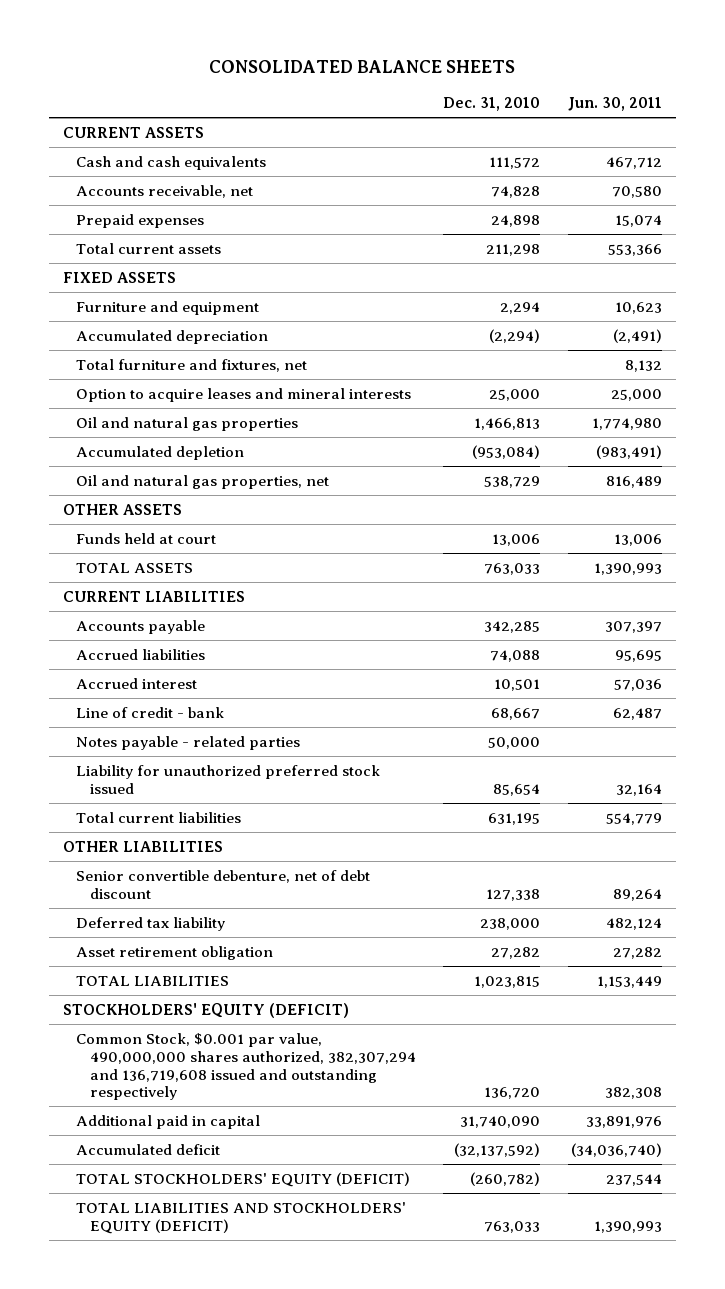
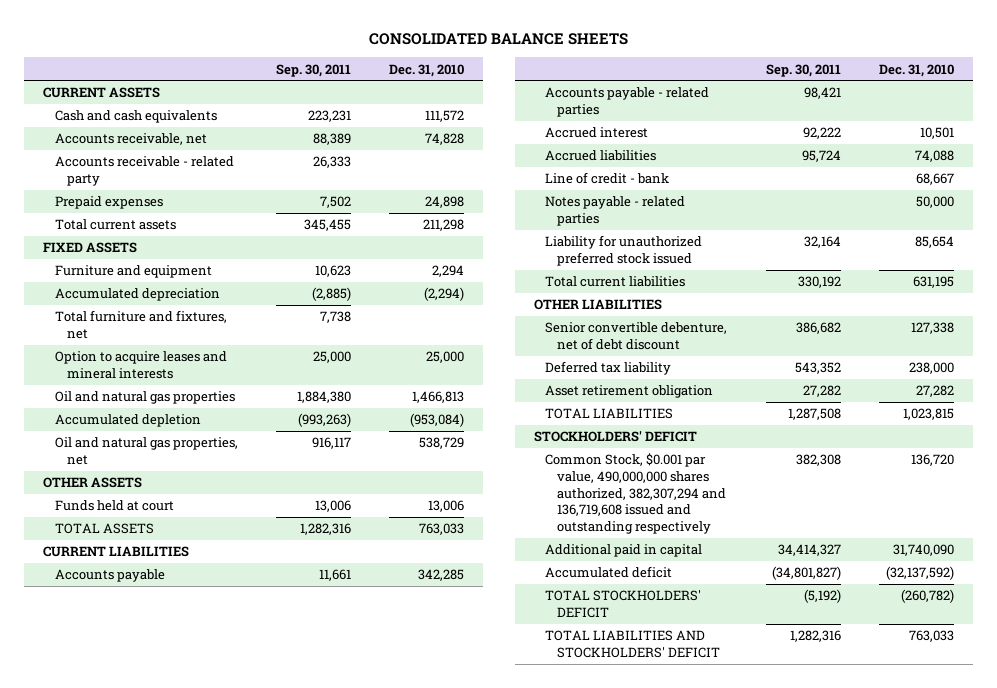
- | Dec. 31, 2010 | Jun. 30, 2011
+ | Sep. 30, 2011 | Dec. 31, 2010
+ Accounts receivable - related party | 26,333 |
+ Accounts payable - related parties | 98,421 |
moved down: Accrued liabilities | 95,724 | 74,088
- STOCKHOLDERS' EQUITY (DEFICIT)
+ STOCKHOLDERS' DEFICIT
- TOTAL STOCKHOLDERS' EQUITY (DEFICIT) | (260,782) | 237,544
- TOTAL LIABILITIES AND STOCKHOLDERS' EQUITY (DEFICIT) | 763,033 | 1,390,993
+ TOTAL STOCKHOLDERS' DEFICIT | (5,192) | (260,782)
+ TOTAL LIABILITIES AND STOCKHOLDERS' DEFICIT | 1,282,316 | 763,033

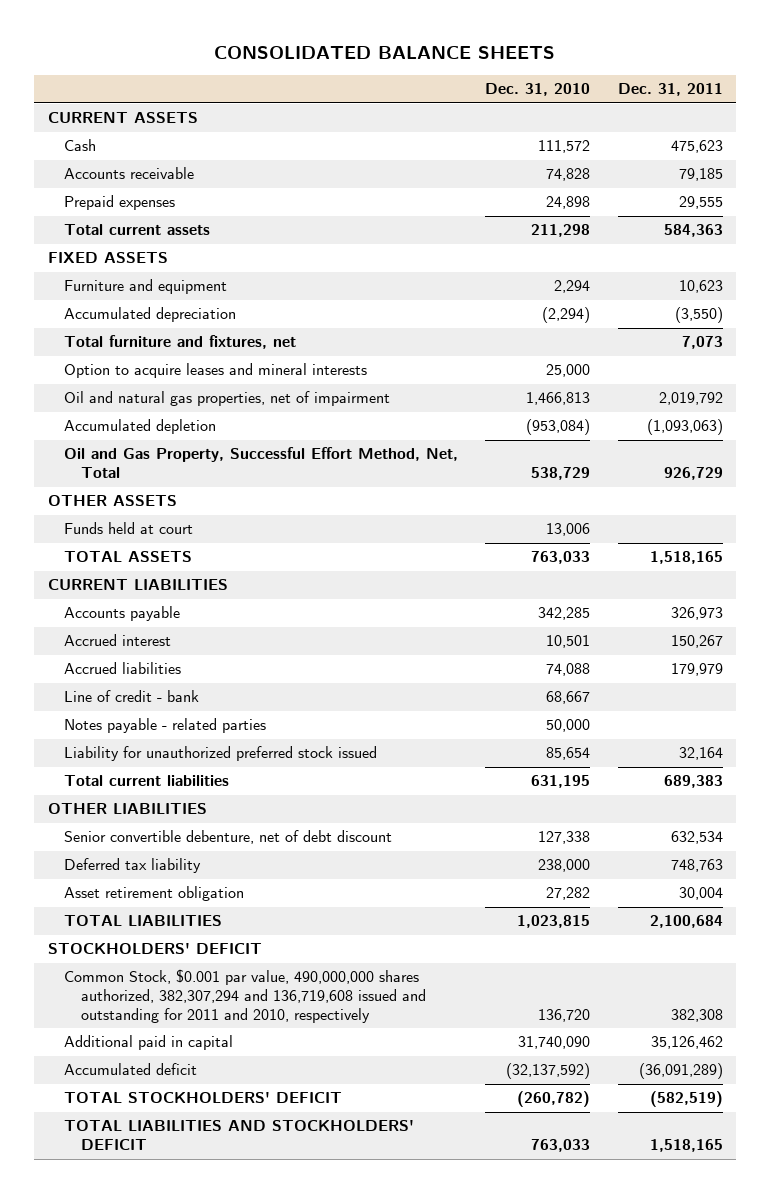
- | Sep. 30, 2011 | Dec. 31, 2010
+ | Dec. 31, 2010 | Dec. 31, 2011
- Cash and cash equivalents | 223,231 | 111,572
- Accounts receivable, net | 88,389 | 74,828
- Accounts receivable - related party | 26,333 |
+ Cash | 111,572 | 475,623
+ Accounts receivable | 74,828 | 79,185
- Oil and natural gas properties | 1,884,380 | 1,466,813
+ Oil and natural gas properties, net of impairment | 1,466,813 | 2,019,792
- Oil and natural gas properties, net | 916,117 | 538,729
+ Oil and Gas Property, Successful Effort Method, Net, Total | 538,729 | 926,729
- Accounts payable - related parties | 98,421 |
- Common Stock, $0.001 par value, 490,000,000 shares authorized, 382,307,294 and 136,719,608 issued and outstanding respectively | 382,308 | 136,720
+ Common Stock, $0.001 par value, 490,000,000 shares authorized, 382,307,294 and 136,719,608 issued and outstanding for 2011 and 2010, respectively | 136,720 | 382,308

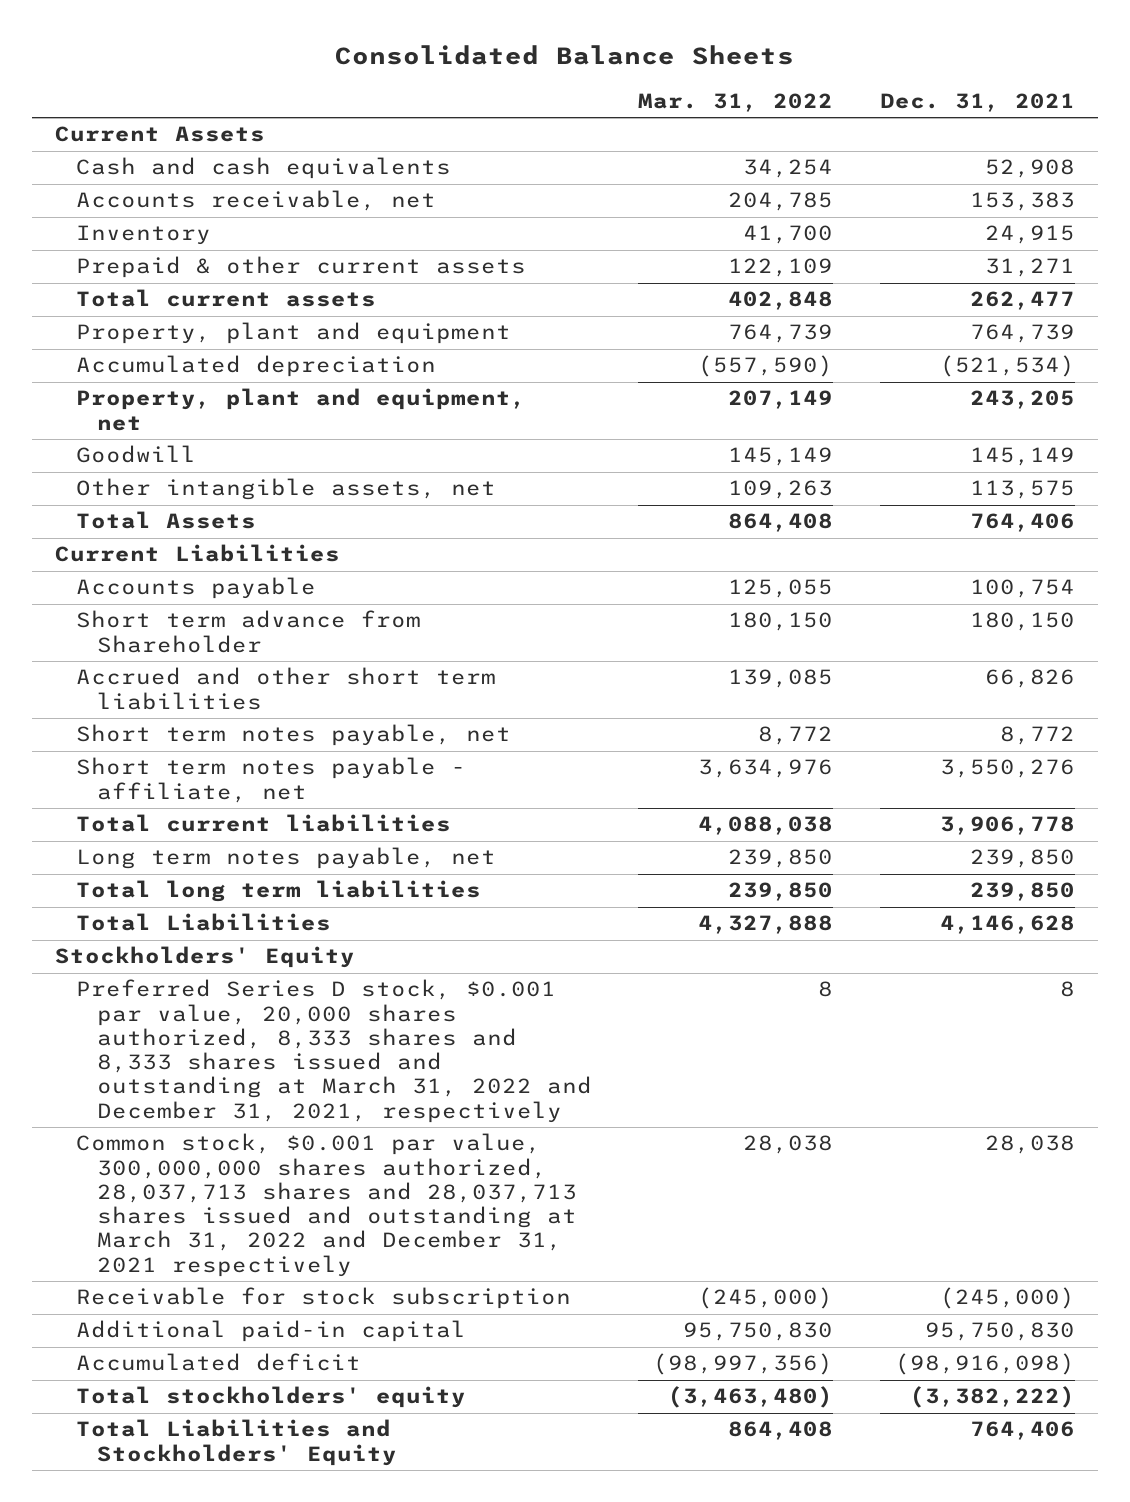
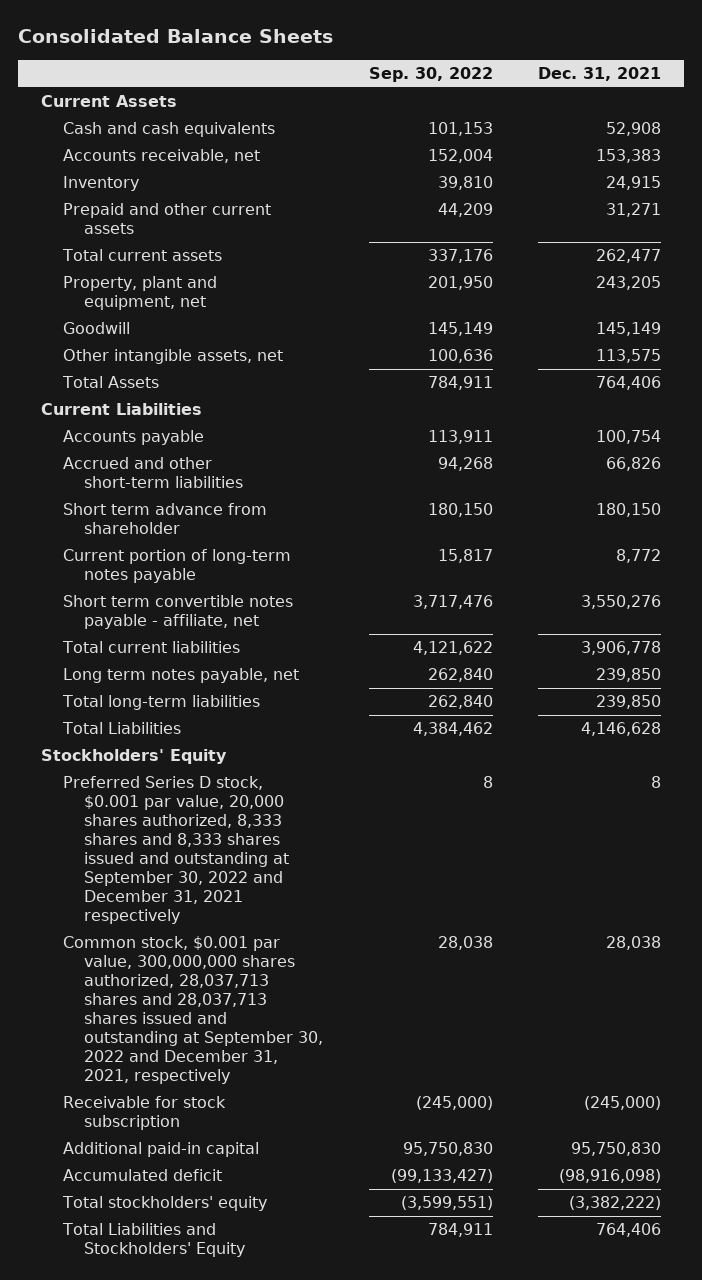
- | Mar. 31, 2022 | Dec. 31, 2021
+ | Sep. 30, 2022 | Dec. 31, 2021
- Prepaid & other current assets | 122,109 | 31,271
+ Prepaid and other current assets | 44,209 | 31,271
- Property, plant and equipment | 764,739 | 764,739
- Accumulated depreciation | (557,590) | (521,534)
- Short term advance from Shareholder | 180,150 | 180,150
- Accrued and other short term liabilities | 139,085 | 66,826
- Short term notes payable, net | 8,772 | 8,772
- Short term notes payable - affiliate, net | 3,634,976 | 3,550,276
+ Accrued and other short-term liabilities | 94,268 | 66,826
+ Short term advance from shareholder | 180,150 | 180,150
+ Current portion of long-term notes payable | 15,817 | 8,772
+ Short term convertible notes payable - affiliate, net | 3,717,476 | 3,550,276
- Total long term liabilities | 239,850 | 239,850
+ Total long-term liabilities | 262,840 | 239,850
- Preferred Series D stock, $0.001 par value, 20,000 shares authorized, 8,333 shares and 8,333 shares issued and outstanding at March 31, 2022 and December 31, 2021, respectively | 8 | 8
- Common stock, $0.001 par value, 300,000,000 shares authorized, 28,037,713 shares and 28,037,713 shares issued and outstanding at March 31, 2022 and December 31, 2021 respectively | 28,038 | 28,038
+ Preferred Series D stock, $0.001 par value, 20,000 shares authorized, 8,333 shares and 8,333 shares issued and outstanding at September 30, 2022 and December 31, 2021 respectively | 8 | 8
+ Common stock, $0.001 par value, 300,000,000 shares authorized, 28,037,713 shares and 28,037,713 shares issued and outstanding at September 30, 2022 and December 31, 2021, respectively | 28,038 | 28,038

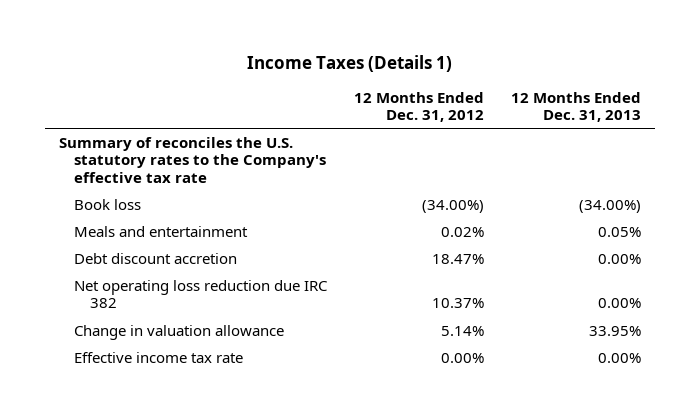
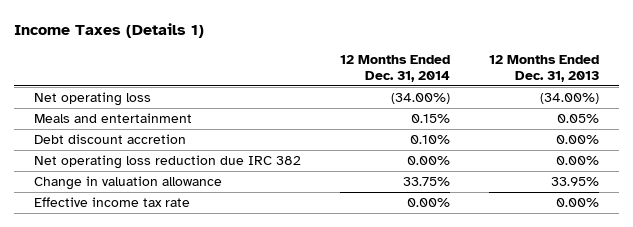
- | 12 Months Ended Dec. 31, 2012 | 12 Months Ended Dec. 31, 2013
+ | 12 Months Ended Dec. 31, 2014 | 12 Months Ended Dec. 31, 2013
- Summary of reconciles the U.S. statutory rates to the Company's effective tax rate
- Book loss | (34.00%) | (34.00%)
+ Net operating loss | (34.00%) | (34.00%)

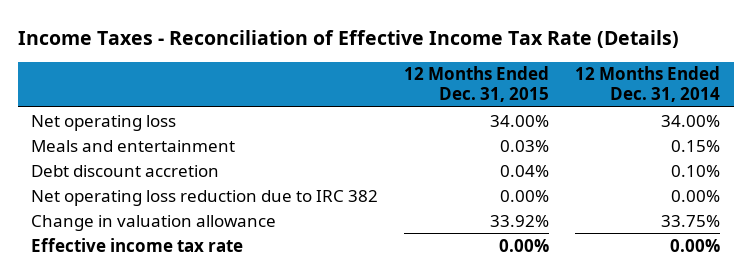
- Income Taxes (Details 1)
+ Income Taxes - Reconciliation of Effective Income Tax Rate (Details)
- | 12 Months Ended Dec. 31, 2014 | 12 Months Ended Dec. 31, 2013
+ | 12 Months Ended Dec. 31, 2015 | 12 Months Ended Dec. 31, 2014
- Net operating loss | (34.00%) | (34.00%)
+ Net operating loss | 34.00% | 34.00%
- Net operating loss reduction due IRC 382 | 0.00% | 0.00%
+ Net operating loss reduction due to IRC 382 | 0.00% | 0.00%

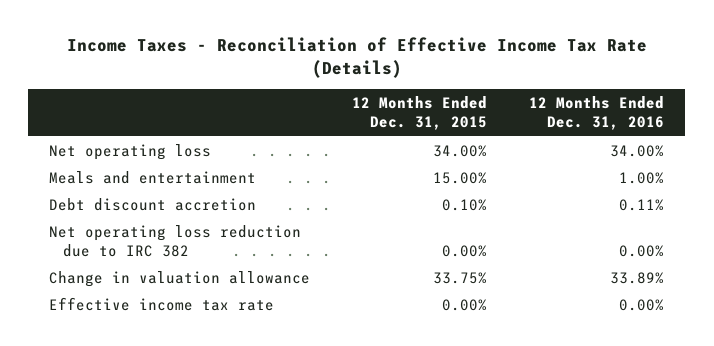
- | 12 Months Ended Dec. 31, 2015 | 12 Months Ended Dec. 31, 2014
+ | 12 Months Ended Dec. 31, 2015 | 12 Months Ended Dec. 31, 2016
- Meals and entertainment | 0.03% | 0.15%
- Debt discount accretion | 0.04% | 0.10%
+ Meals and entertainment | 15.00% | 1.00%
+ Debt discount accretion | 0.10% | 0.11%
- Change in valuation allowance | 33.92% | 33.75%
+ Change in valuation allowance | 33.75% | 33.89%

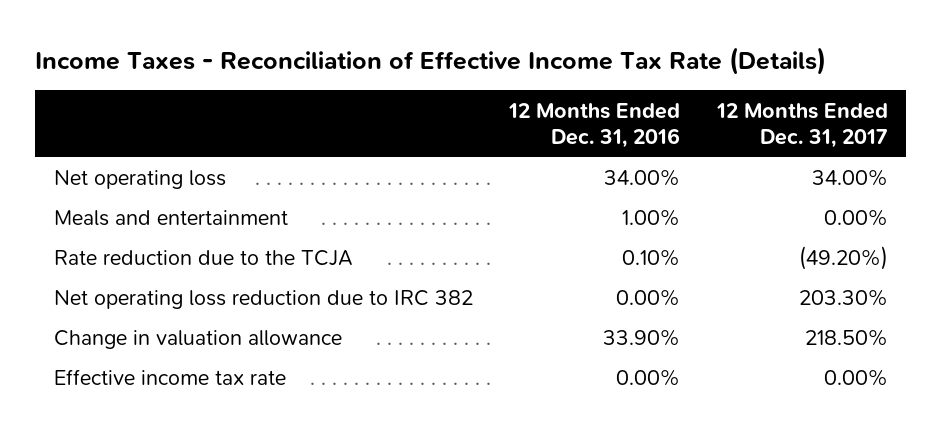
- | 12 Months Ended Dec. 31, 2015 | 12 Months Ended Dec. 31, 2016
+ | 12 Months Ended Dec. 31, 2016 | 12 Months Ended Dec. 31, 2017
- Debt discount accretion | 0.10% | 0.11%
+ Rate reduction due to the TCJA | 0.10% | (49.20%)
- Change in valuation allowance | 33.75% | 33.89%
+ Change in valuation allowance | 33.90% | 218.50%

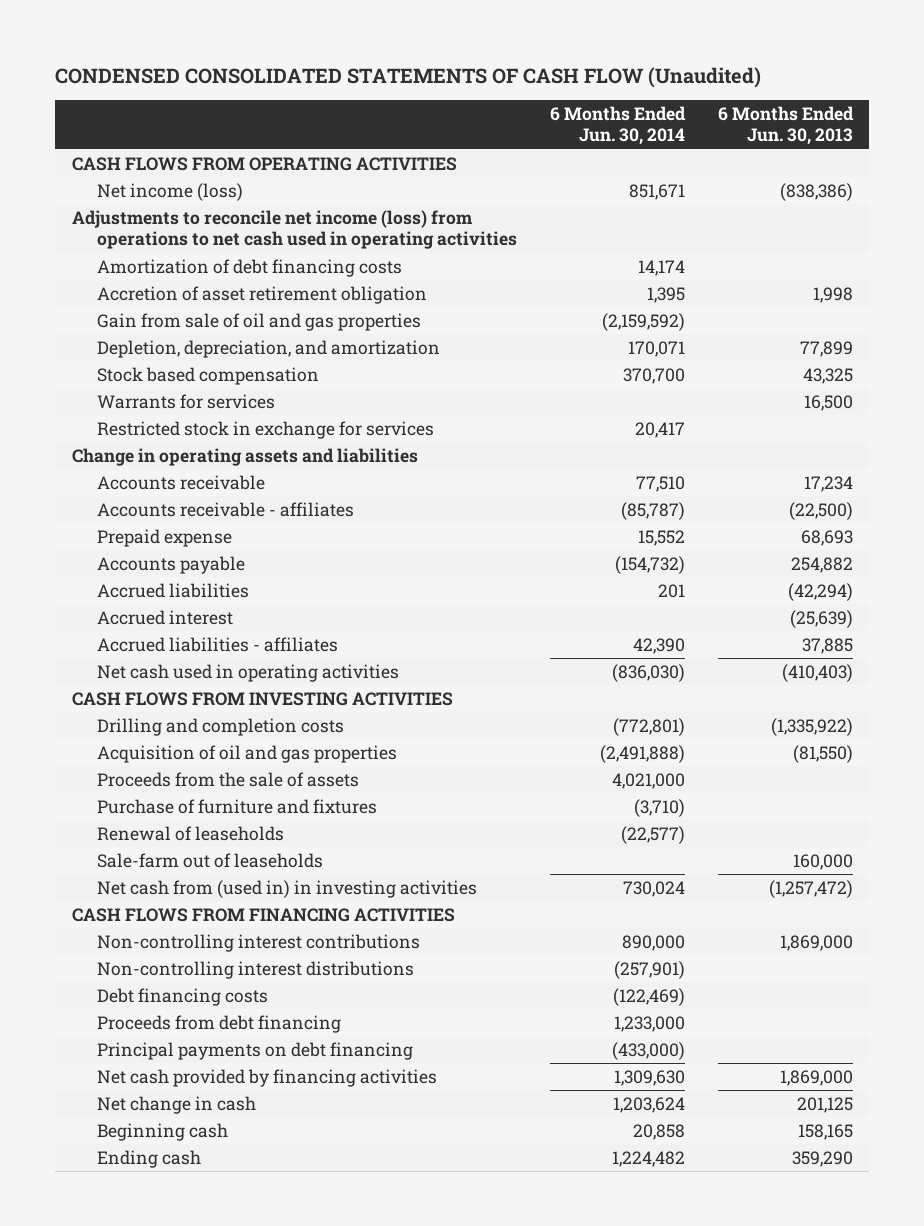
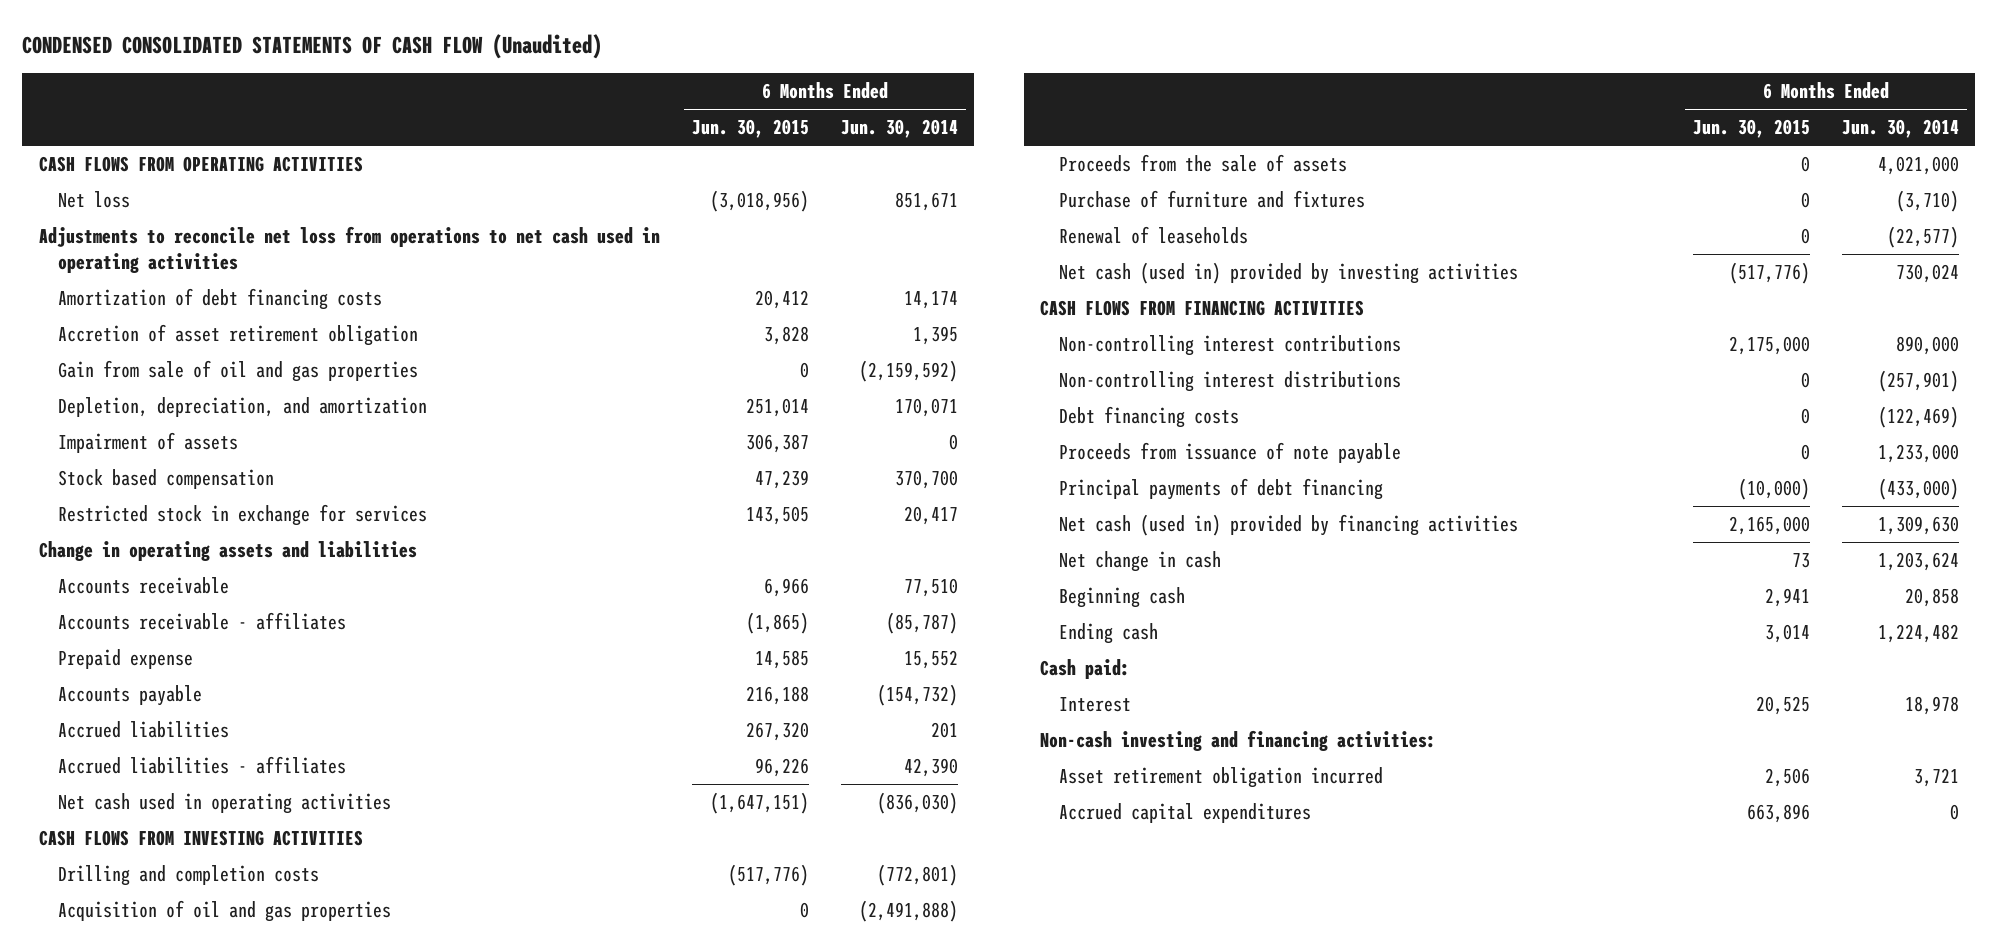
- | 6 Months Ended Jun. 30, 2014 | 6 Months Ended Jun. 30, 2013
+ | 6 Months Ended Jun. 30, 2015 | 6 Months Ended Jun. 30, 2014
- Net income (loss) | 851,671 | (838,386)
- Adjustments to reconcile net income (loss) from operations to net cash used in operating activities
+ Net loss | (3,018,956) | 851,671
+ Adjustments to reconcile net loss from operations to net cash used in operating activities
+ Impairment of assets | 306,387 | 0
- Warrants for services | | 16,500
- Accrued interest | | (25,639)
- Sale-farm out of leaseholds | | 160,000
- Net cash from (used in) in investing activities | 730,024 | (1,257,472)
+ Net cash (used in) provided by investing activities | (517,776) | 730,024
- Proceeds from debt financing | 1,233,000 |
- Principal payments on debt financing | (433,000) |
- Net cash provided by financing activities | 1,309,630 | 1,869,000
+ Proceeds from issuance of note payable | 0 | 1,233,000
+ Principal payments of debt financing | (10,000) | (433,000)
+ Net cash (used in) provided by financing activities | 2,165,000 | 1,309,630
+ Cash paid:
+ Interest | 20,525 | 18,978
+ Non-cash investing and financing activities:
+ Asset retirement obligation incurred | 2,506 | 3,721
+ Accrued capital expenditures | 663,896 | 0

